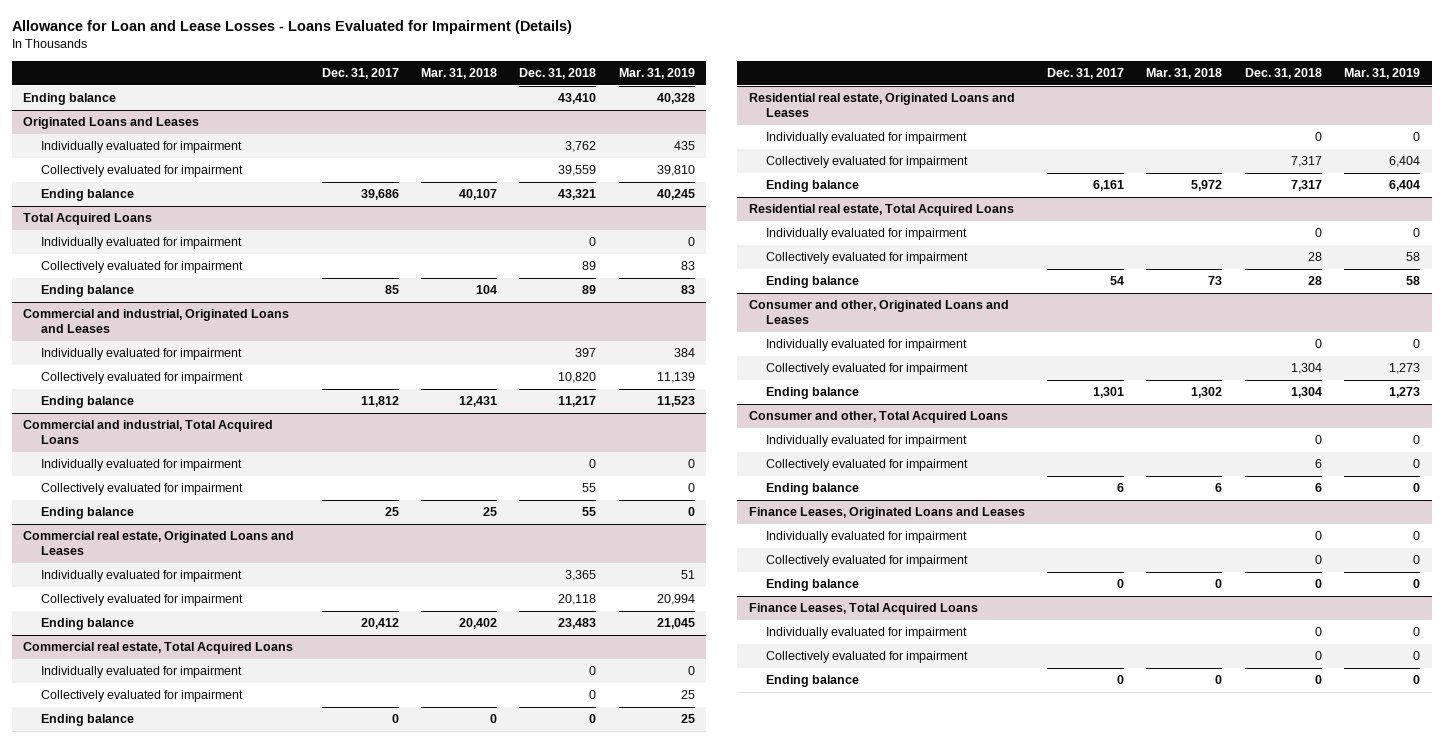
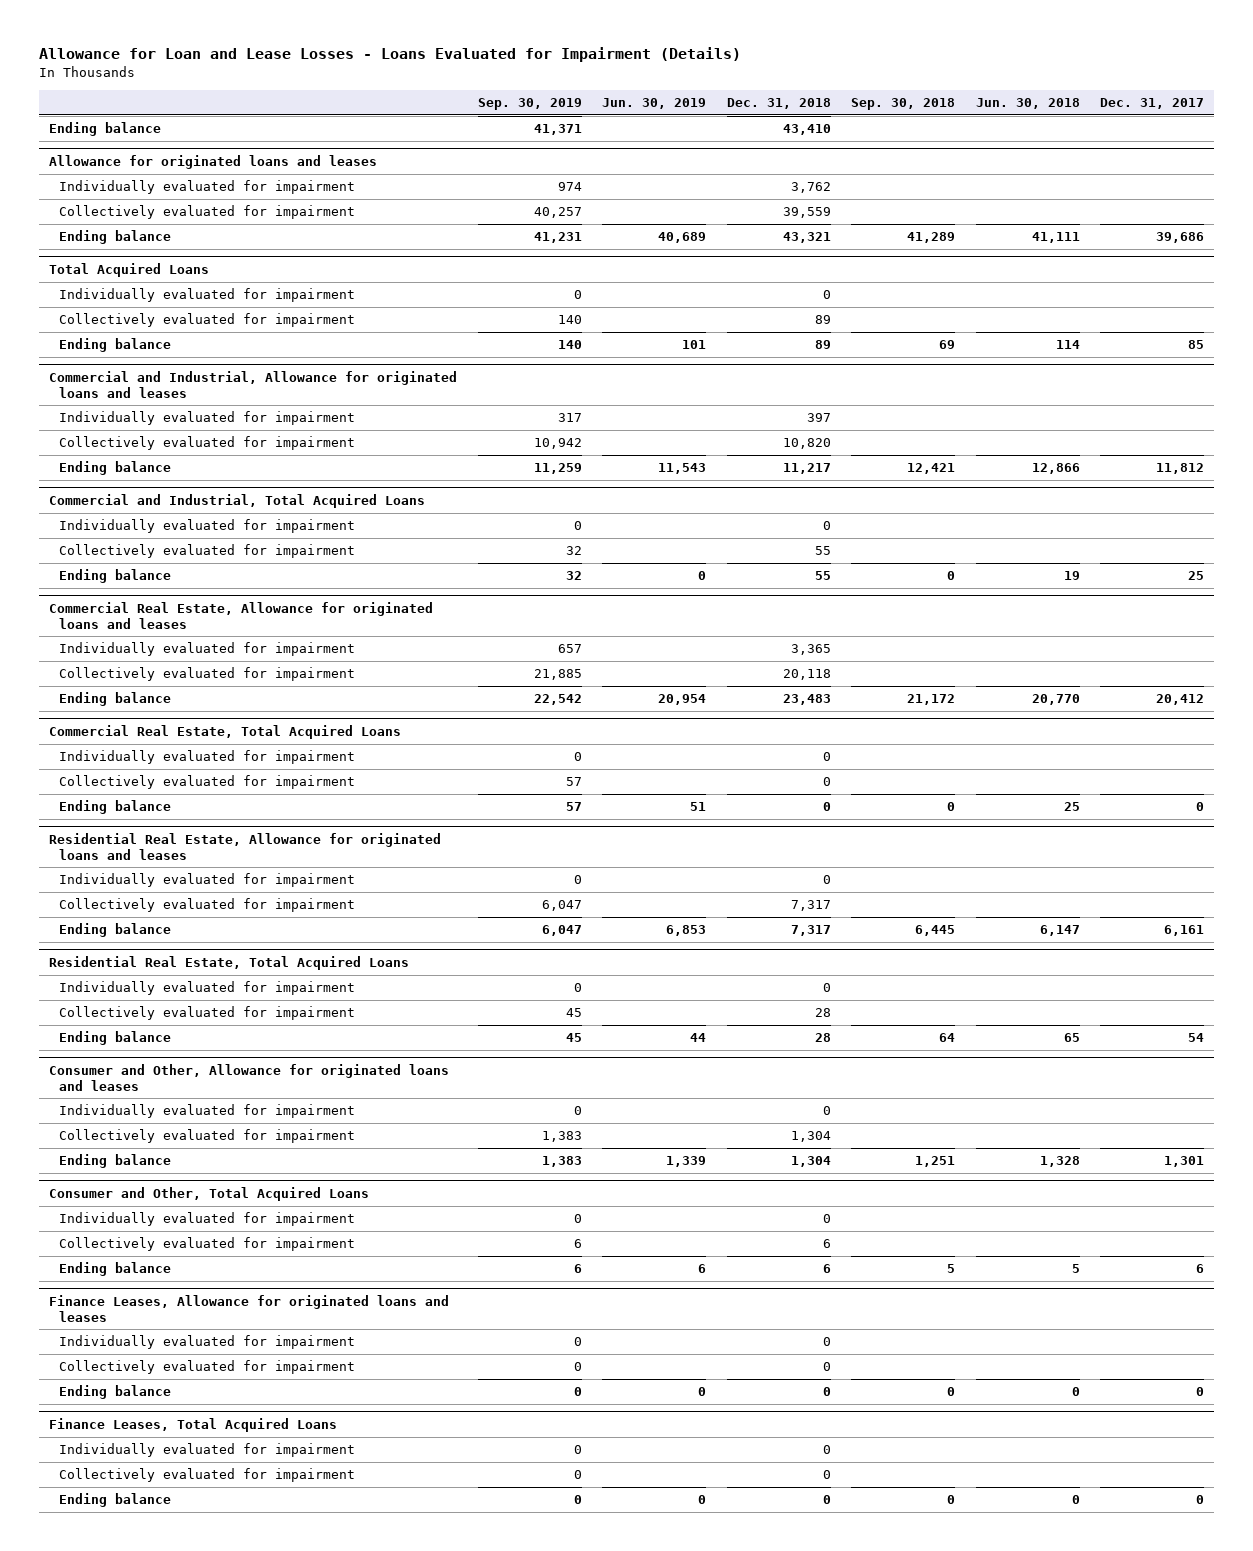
- | Dec. 31, 2017 | Mar. 31, 2018 | Dec. 31, 2018 | Mar. 31, 2019
+ | Sep. 30, 2019 | Jun. 30, 2019 | Dec. 31, 2018 | Sep. 30, 2018 | Jun. 30, 2018 | Dec. 31, 2017
- Originated Loans and Leases
+ Allowance for originated loans and leases
- Commercial and industrial, Originated Loans and Leases
+ Commercial and Industrial, Allowance for originated loans and leases
- Commercial and industrial, Total Acquired Loans
+ Commercial and Industrial, Total Acquired Loans
- Commercial real estate, Originated Loans and Leases
+ Commercial Real Estate, Allowance for originated loans and leases
- Commercial real estate, Total Acquired Loans
+ Commercial Real Estate, Total Acquired Loans
- Residential real estate, Originated Loans and Leases
+ Residential Real Estate, Allowance for originated loans and leases
- Residential real estate, Total Acquired Loans
+ Residential Real Estate, Total Acquired Loans
- Consumer and other, Originated Loans and Leases
+ Consumer and Other, Allowance for originated loans and leases
- Consumer and other, Total Acquired Loans
+ Consumer and Other, Total Acquired Loans
- Finance Leases, Originated Loans and Leases
+ Finance Leases, Allowance for originated loans and leases

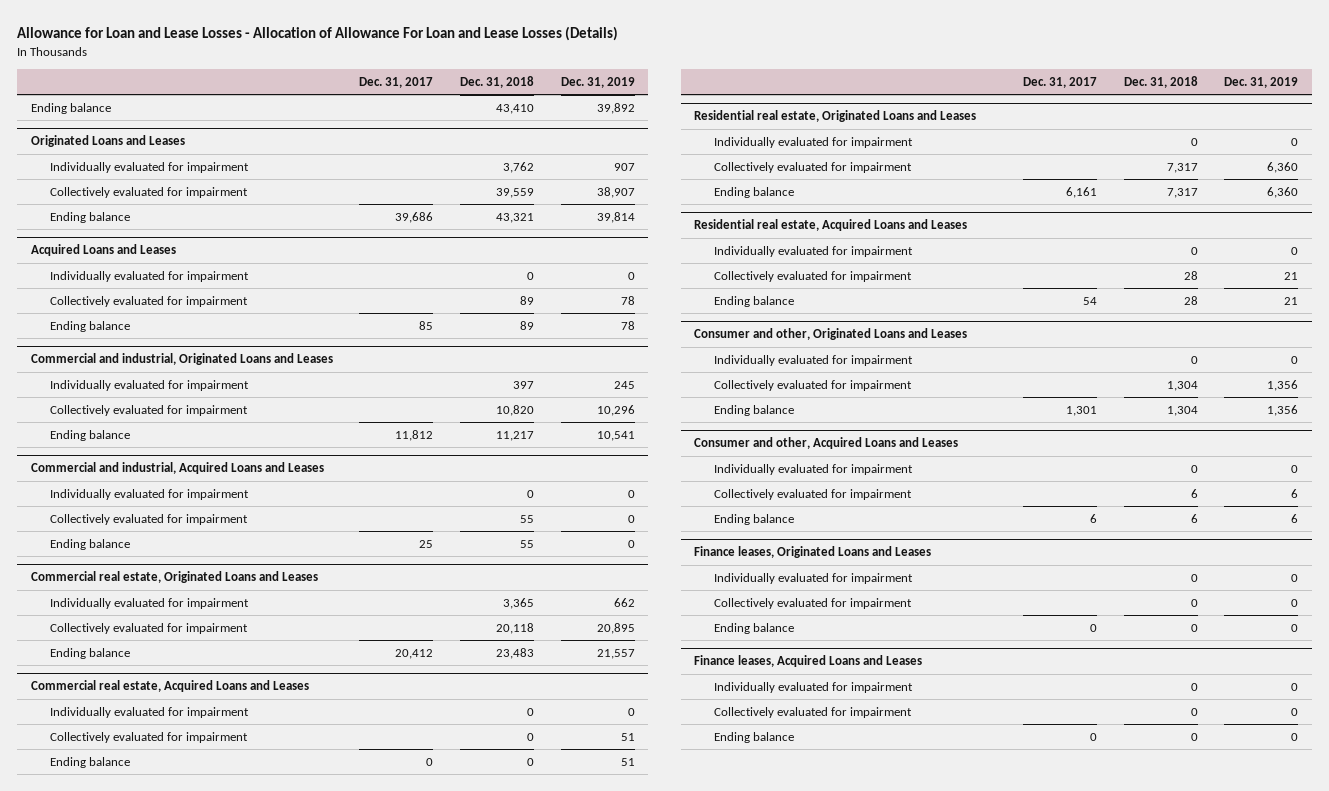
- Allowance for Loan and Lease Losses - Loans Evaluated for Impairment (Details)
+ Allowance for Loan and Lease Losses - Allocation of Allowance For Loan and Lease Losses (Details)
- | Sep. 30, 2019 | Jun. 30, 2019 | Dec. 31, 2018 | Sep. 30, 2018 | Jun. 30, 2018 | Dec. 31, 2017
+ | Dec. 31, 2017 | Dec. 31, 2018 | Dec. 31, 2019
- Allowance for originated loans and leases
+ Originated Loans and Leases
- Total Acquired Loans
+ Acquired Loans and Leases
- Commercial and Industrial, Allowance for originated loans and leases
+ Commercial and industrial, Originated Loans and Leases
- Commercial and Industrial, Total Acquired Loans
+ Commercial and industrial, Acquired Loans and Leases
- Commercial Real Estate, Allowance for originated loans and leases
+ Commercial real estate, Originated Loans and Leases
- Commercial Real Estate, Total Acquired Loans
+ Commercial real estate, Acquired Loans and Leases
- Residential Real Estate, Allowance for originated loans and leases
+ Residential real estate, Originated Loans and Leases
- Residential Real Estate, Total Acquired Loans
+ Residential real estate, Acquired Loans and Leases
- Consumer and Other, Allowance for originated loans and leases
+ Consumer and other, Originated Loans and Leases
- Consumer and Other, Total Acquired Loans
+ Consumer and other, Acquired Loans and Leases
- Finance Leases, Allowance for originated loans and leases
+ Finance leases, Originated Loans and Leases
- Finance Leases, Total Acquired Loans
+ Finance leases, Acquired Loans and Leases

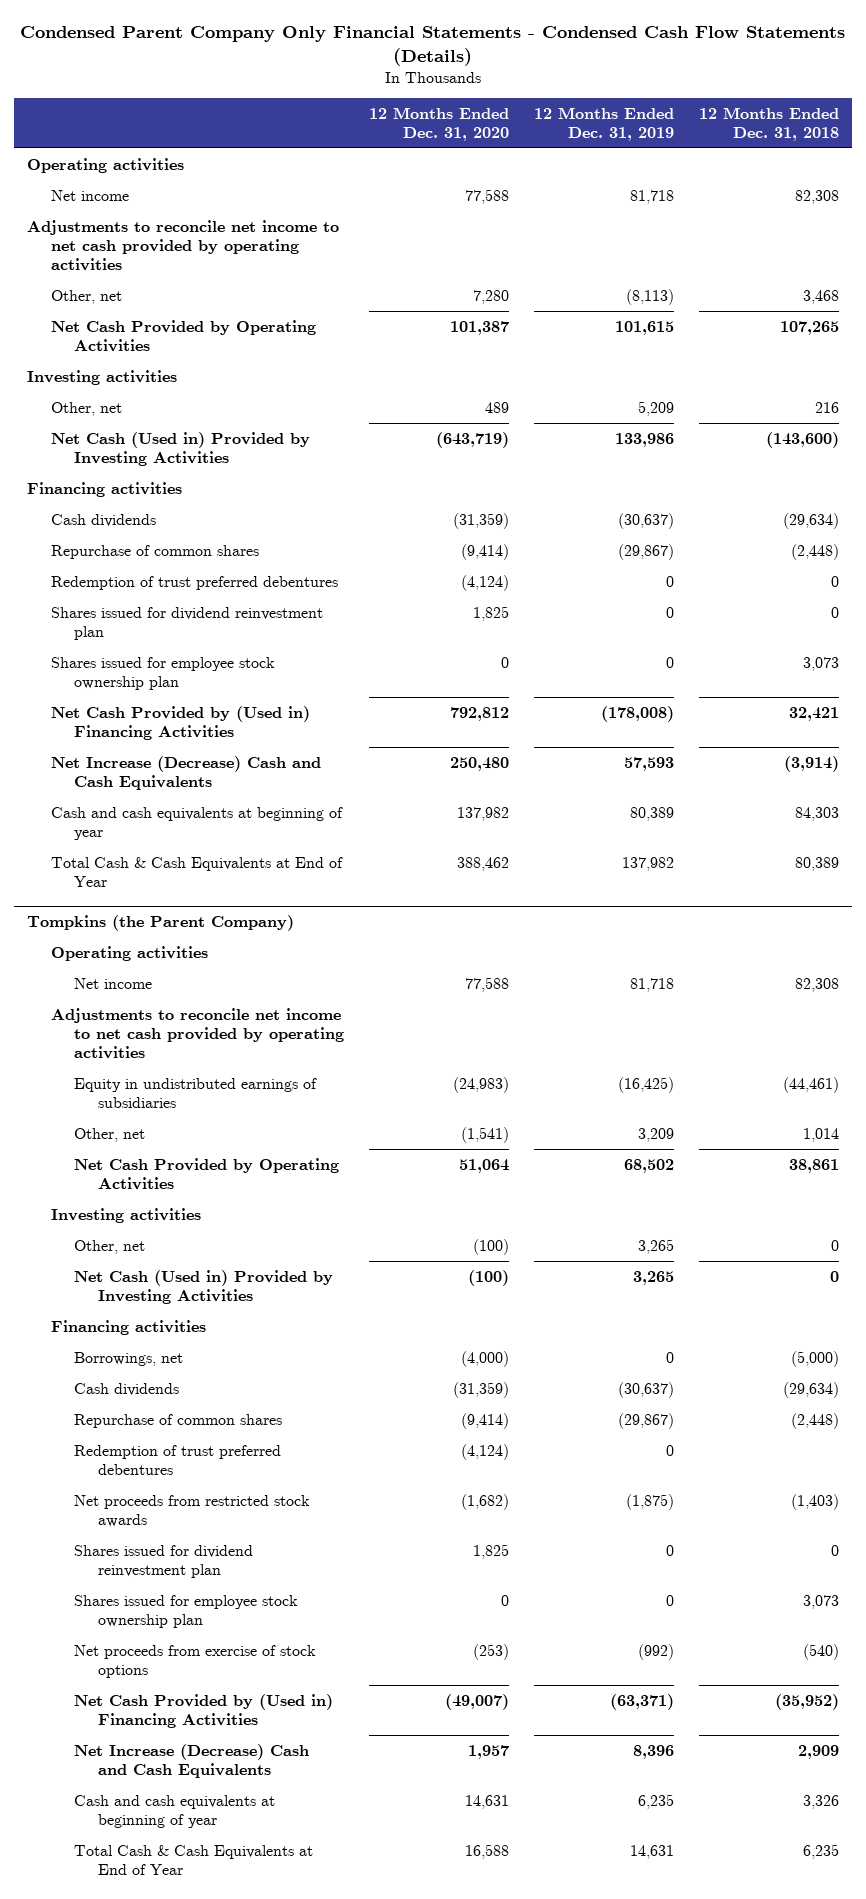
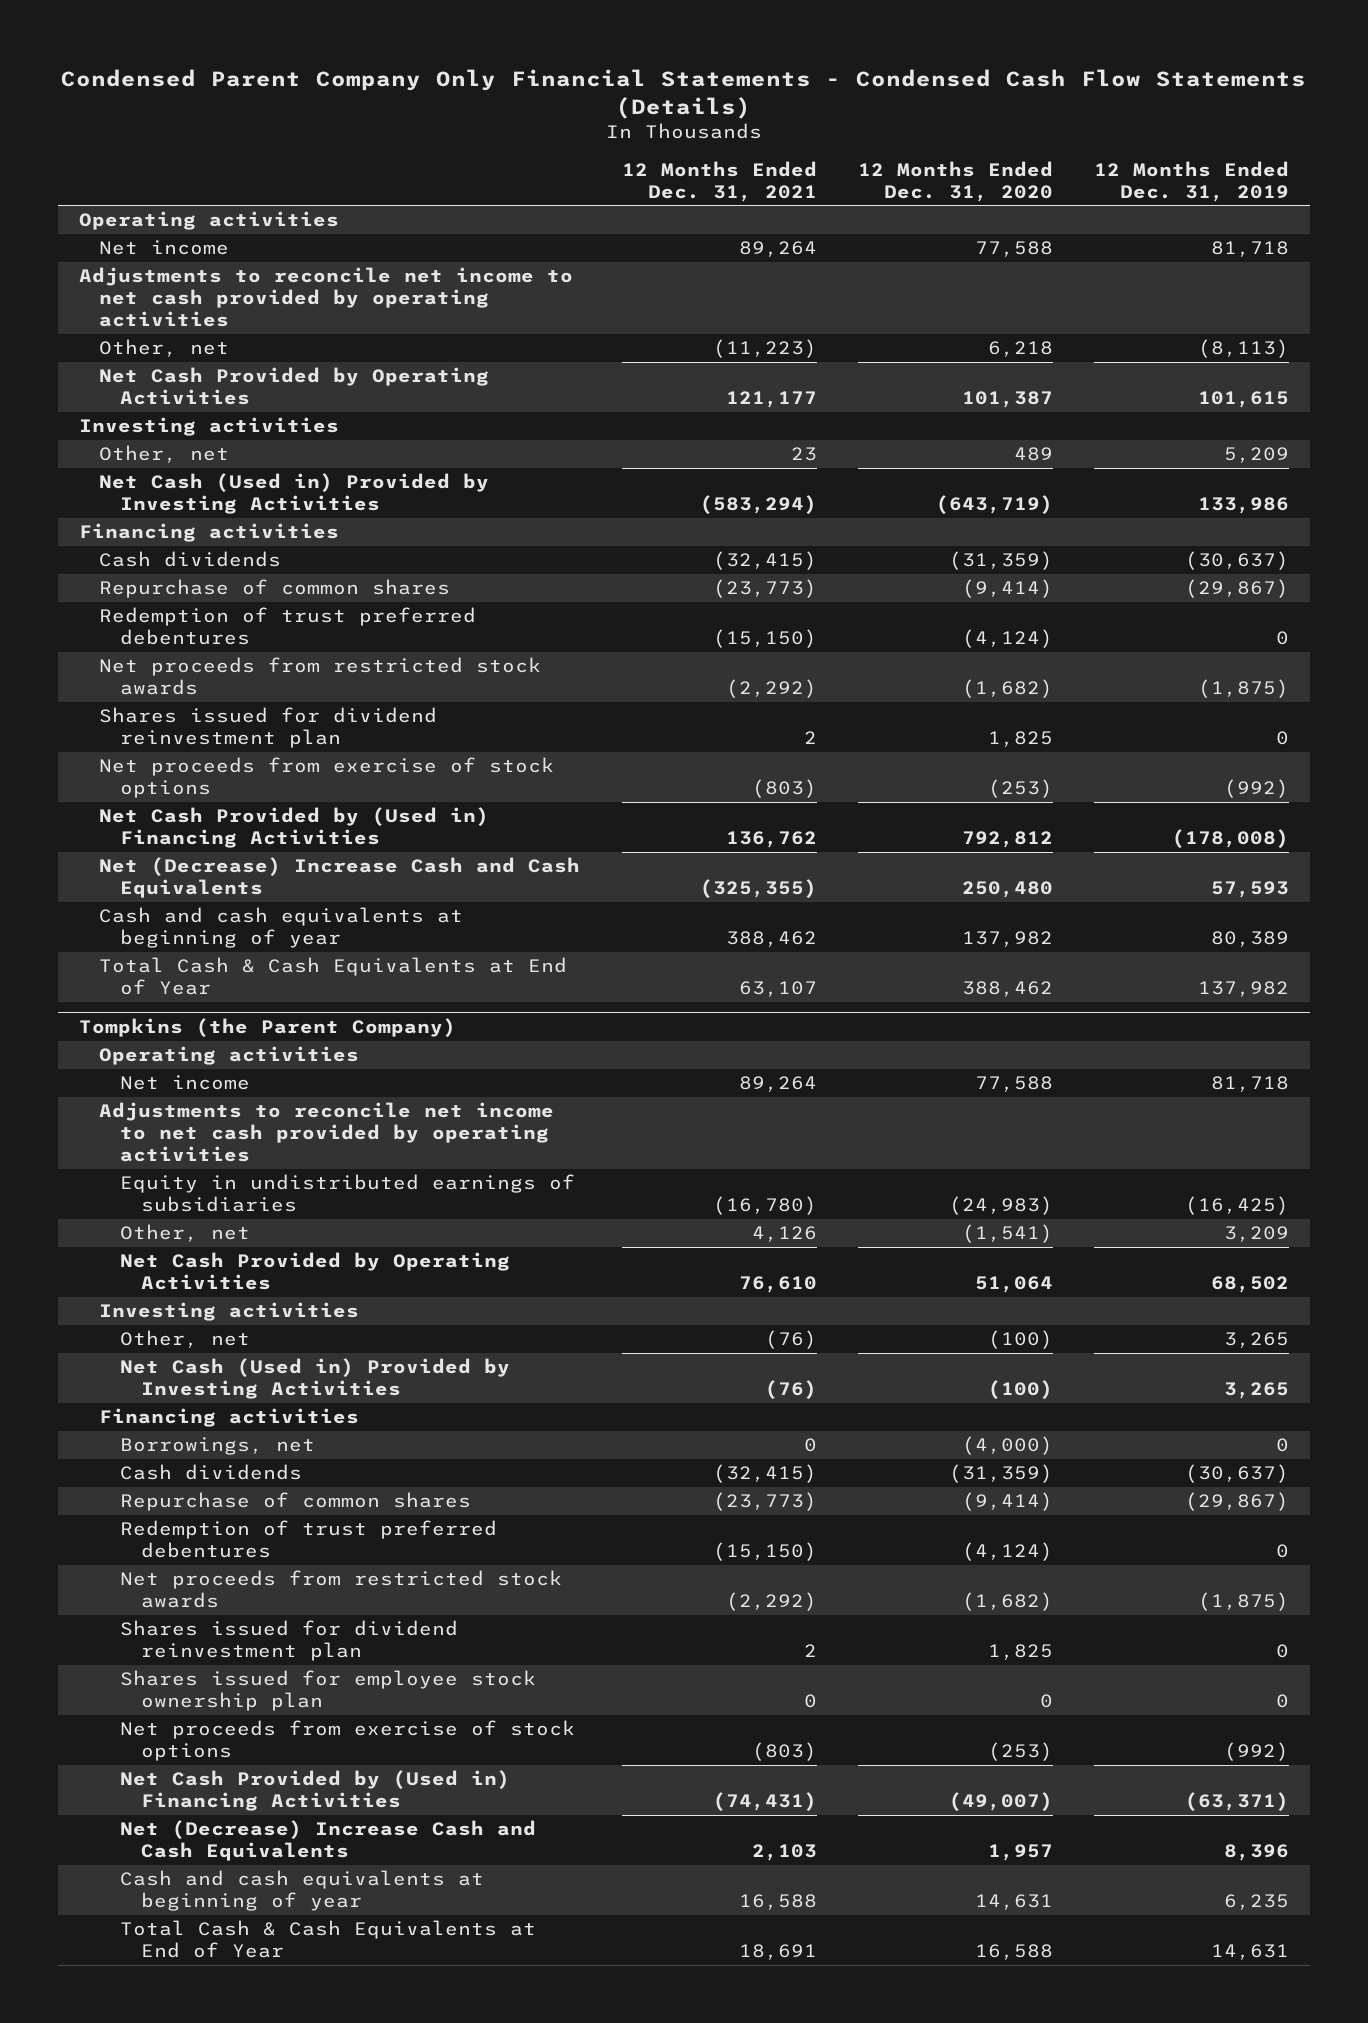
- | 12 Months Ended Dec. 31, 2020 | 12 Months Ended Dec. 31, 2019 | 12 Months Ended Dec. 31, 2018
+ | 12 Months Ended Dec. 31, 2021 | 12 Months Ended Dec. 31, 2020 | 12 Months Ended Dec. 31, 2019
- Other, net | 7,280 | (8,113) | 3,468
+ Other, net | (11,223) | 6,218 | (8,113)
+ Net proceeds from restricted stock awards | (2,292) | (1,682) | (1,875)
- Shares issued for employee stock ownership plan | 0 | 0 | 3,073
+ Net proceeds from exercise of stock options | (803) | (253) | (992)
- Net Increase (Decrease) Cash and Cash Equivalents | 250,480 | 57,593 | (3,914)
+ Net (Decrease) Increase Cash and Cash Equivalents | (325,355) | 250,480 | 57,593
@ Tompkins (the Parent Company)
- Net Increase (Decrease) Cash and Cash Equivalents | 1,957 | 8,396 | 2,909
+ Net (Decrease) Increase Cash and Cash Equivalents | 2,103 | 1,957 | 8,396

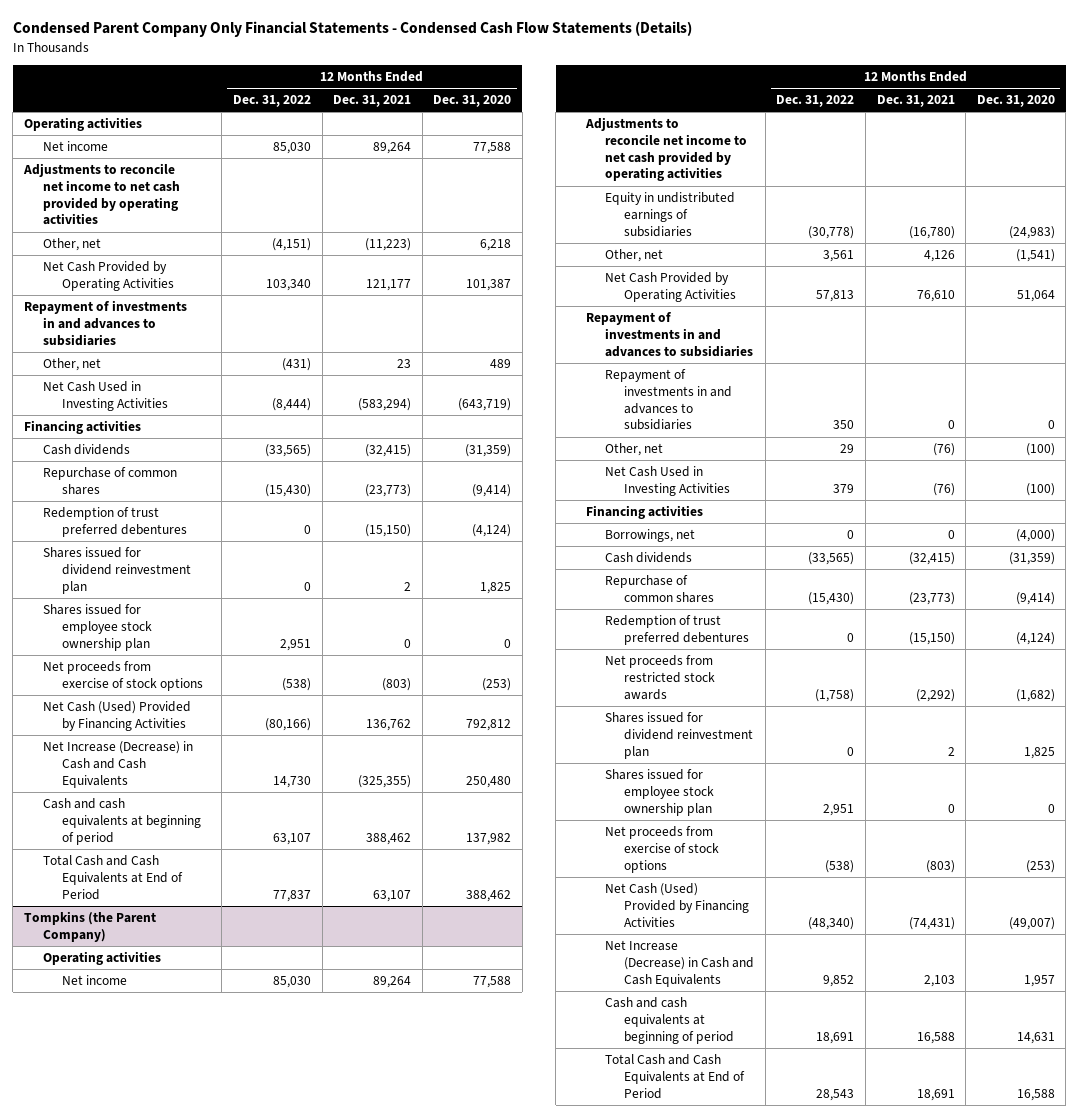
- | 12 Months Ended Dec. 31, 2021 | 12 Months Ended Dec. 31, 2020 | 12 Months Ended Dec. 31, 2019
+ | 12 Months Ended Dec. 31, 2022 | 12 Months Ended Dec. 31, 2021 | 12 Months Ended Dec. 31, 2020
- Investing activities
+ Repayment of investments in and advances to subsidiaries
- Net Cash (Used in) Provided by Investing Activities | (583,294) | (643,719) | 133,986
+ Net Cash Used in Investing Activities | (8,444) | (583,294) | (643,719)
- Net proceeds from restricted stock awards | (2,292) | (1,682) | (1,875)
+ Shares issued for employee stock ownership plan | 2,951 | 0 | 0
- Net Cash Provided by (Used in) Financing Activities | 136,762 | 792,812 | (178,008)
- Net (Decrease) Increase Cash and Cash Equivalents | (325,355) | 250,480 | 57,593
- Cash and cash equivalents at beginning of year | 388,462 | 137,982 | 80,389
- Total Cash & Cash Equivalents at End of Year | 63,107 | 388,462 | 137,982
+ Net Cash (Used) Provided by Financing Activities | (80,166) | 136,762 | 792,812
+ Net Increase (Decrease) in Cash and Cash Equivalents | 14,730 | (325,355) | 250,480
+ Cash and cash equivalents at beginning of period | 63,107 | 388,462 | 137,982
+ Total Cash and Cash Equivalents at End of Period | 77,837 | 63,107 | 388,462
@ Tompkins (the Parent Company)
- Investing activities
+ Repayment of investments in and advances to subsidiaries
+ Repayment of investments in and advances to subsidiaries | 350 | 0 | 0
- Net Cash (Used in) Provided by Investing Activities | (76) | (100) | 3,265
+ Net Cash Used in Investing Activities | 379 | (76) | (100)
- Net Cash Provided by (Used in) Financing Activities | (74,431) | (49,007) | (63,371)
- Net (Decrease) Increase Cash and Cash Equivalents | 2,103 | 1,957 | 8,396
- Cash and cash equivalents at beginning of year | 16,588 | 14,631 | 6,235
- Total Cash & Cash Equivalents at End of Year | 18,691 | 16,588 | 14,631
+ Net Cash (Used) Provided by Financing Activities | (48,340) | (74,431) | (49,007)
+ Net Increase (Decrease) in Cash and Cash Equivalents | 9,852 | 2,103 | 1,957
+ Cash and cash equivalents at beginning of period | 18,691 | 16,588 | 14,631
+ Total Cash and Cash Equivalents at End of Period | 28,543 | 18,691 | 16,588

